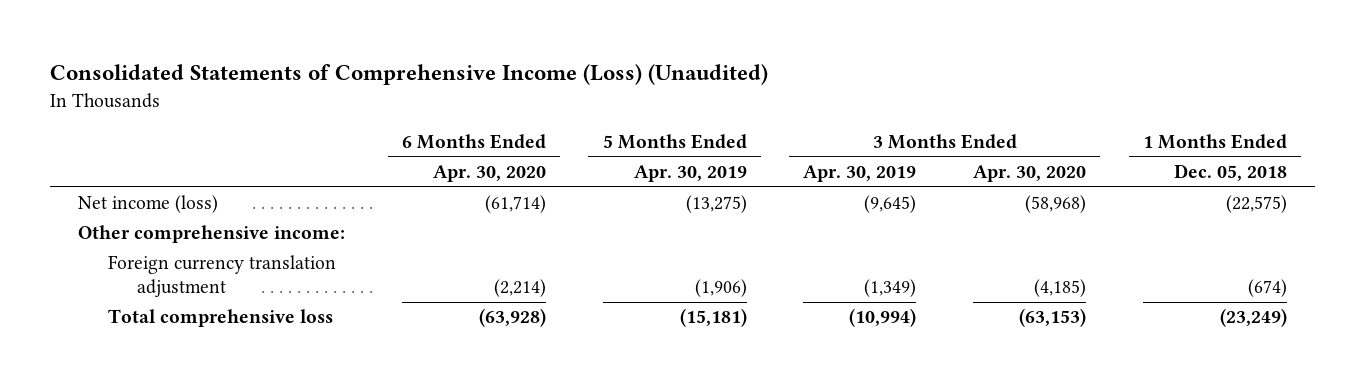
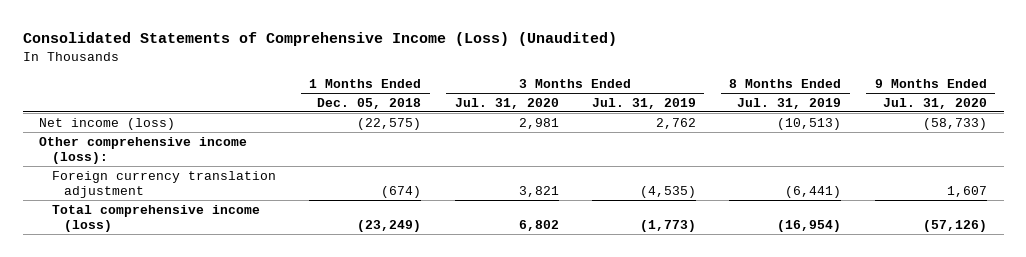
- | 6 Months Ended Apr. 30, 2020 | 5 Months Ended Apr. 30, 2019 | 3 Months Ended Apr. 30, 2019 | 3 Months Ended Apr. 30, 2020 | 1 Months Ended Dec. 05, 2018
+ | 1 Months Ended Dec. 05, 2018 | 3 Months Ended Jul. 31, 2020 | 3 Months Ended Jul. 31, 2019 | 8 Months Ended Jul. 31, 2019 | 9 Months Ended Jul. 31, 2020
- Other comprehensive income:
+ Other comprehensive income (loss):
- Total comprehensive loss | (63,928) | (15,181) | (10,994) | (63,153) | (23,249)
+ Total comprehensive income (loss) | (23,249) | 6,802 | (1,773) | (16,954) | (57,126)

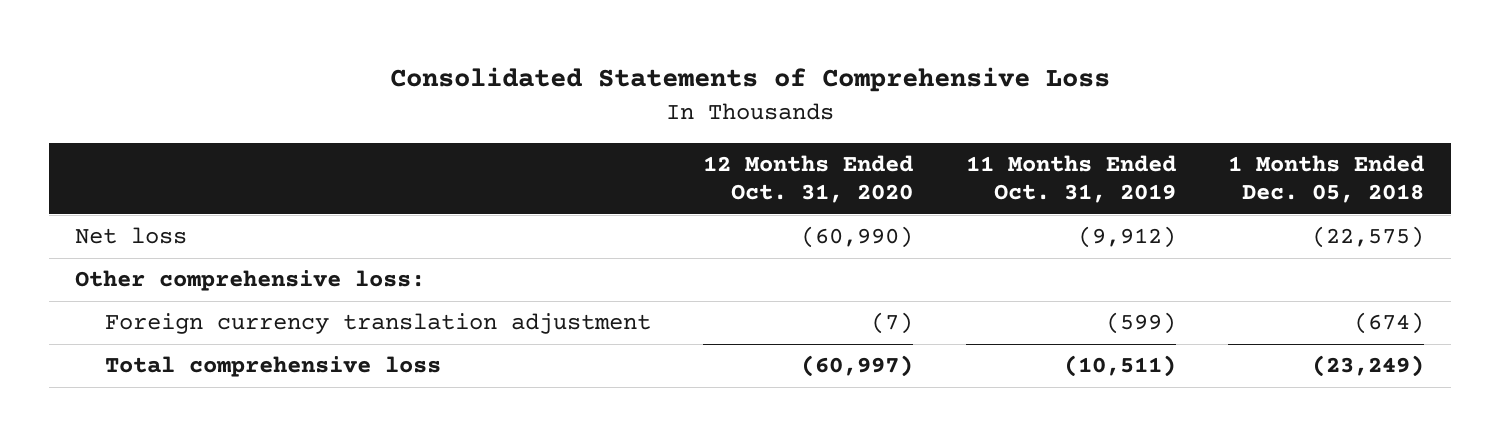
- Consolidated Statements of Comprehensive Income (Loss) (Unaudited)
+ Consolidated Statements of Comprehensive Loss
- | 1 Months Ended Dec. 05, 2018 | 3 Months Ended Jul. 31, 2020 | 3 Months Ended Jul. 31, 2019 | 8 Months Ended Jul. 31, 2019 | 9 Months Ended Jul. 31, 2020
+ | 12 Months Ended Oct. 31, 2020 | 11 Months Ended Oct. 31, 2019 | 1 Months Ended Dec. 05, 2018
- Net income (loss) | (22,575) | 2,981 | 2,762 | (10,513) | (58,733)
- Other comprehensive income (loss):
+ Net loss | (60,990) | (9,912) | (22,575)
+ Other comprehensive loss:
- Total comprehensive income (loss) | (23,249) | 6,802 | (1,773) | (16,954) | (57,126)
+ Total comprehensive loss | (60,997) | (10,511) | (23,249)

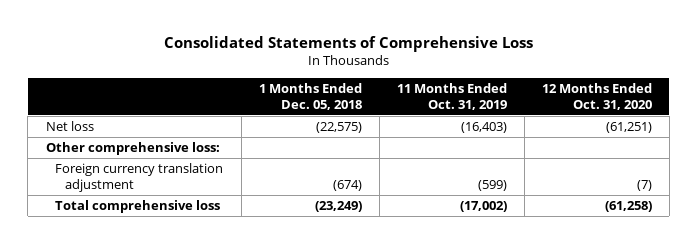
- | 12 Months Ended Oct. 31, 2020 | 11 Months Ended Oct. 31, 2019 | 1 Months Ended Dec. 05, 2018
+ | 1 Months Ended Dec. 05, 2018 | 11 Months Ended Oct. 31, 2019 | 12 Months Ended Oct. 31, 2020
- Net loss | (60,990) | (9,912) | (22,575)
+ Net loss | (22,575) | (16,403) | (61,251)
- Total comprehensive loss | (60,997) | (10,511) | (23,249)
+ Total comprehensive loss | (23,249) | (17,002) | (61,258)

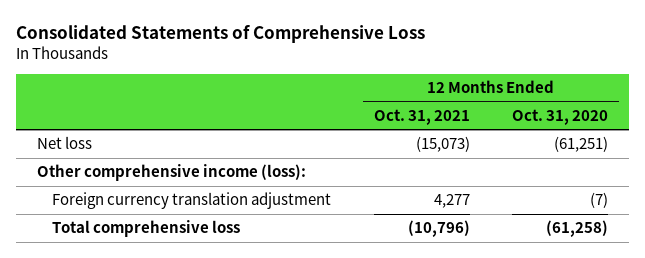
- | 1 Months Ended Dec. 05, 2018 | 11 Months Ended Oct. 31, 2019 | 12 Months Ended Oct. 31, 2020
+ | 12 Months Ended Oct. 31, 2021 | 12 Months Ended Oct. 31, 2020
- Other comprehensive loss:
+ Other comprehensive income (loss):

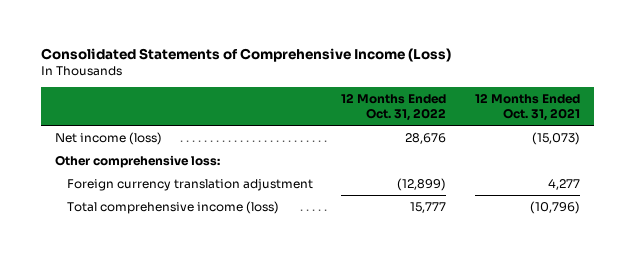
- Consolidated Statements of Comprehensive Loss
+ Consolidated Statements of Comprehensive Income (Loss)
- | 12 Months Ended Oct. 31, 2021 | 12 Months Ended Oct. 31, 2020
+ | 12 Months Ended Oct. 31, 2022 | 12 Months Ended Oct. 31, 2021
- Net loss | (15,073) | (61,251)
- Other comprehensive income (loss):
+ Net income (loss) | 28,676 | (15,073)
+ Other comprehensive loss:
- Total comprehensive loss | (10,796) | (61,258)
+ Total comprehensive income (loss) | 15,777 | (10,796)

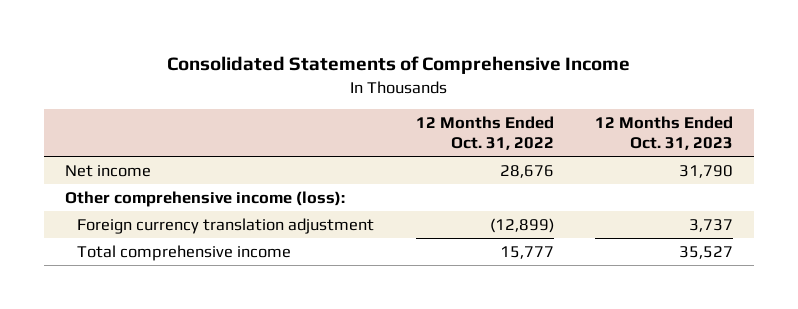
- Consolidated Statements of Comprehensive Income (Loss)
+ Consolidated Statements of Comprehensive Income
- | 12 Months Ended Oct. 31, 2022 | 12 Months Ended Oct. 31, 2021
+ | 12 Months Ended Oct. 31, 2022 | 12 Months Ended Oct. 31, 2023
- Net income (loss) | 28,676 | (15,073)
- Other comprehensive loss:
+ Net income | 28,676 | 31,790
+ Other comprehensive income (loss):
- Total comprehensive income (loss) | 15,777 | (10,796)
+ Total comprehensive income | 15,777 | 35,527

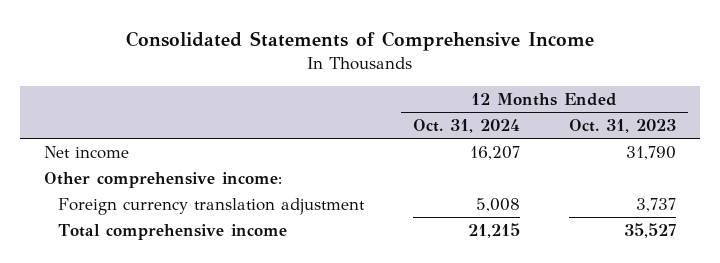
- | 12 Months Ended Oct. 31, 2022 | 12 Months Ended Oct. 31, 2023
+ | 12 Months Ended Oct. 31, 2024 | 12 Months Ended Oct. 31, 2023
- Other comprehensive income (loss):
+ Other comprehensive income:

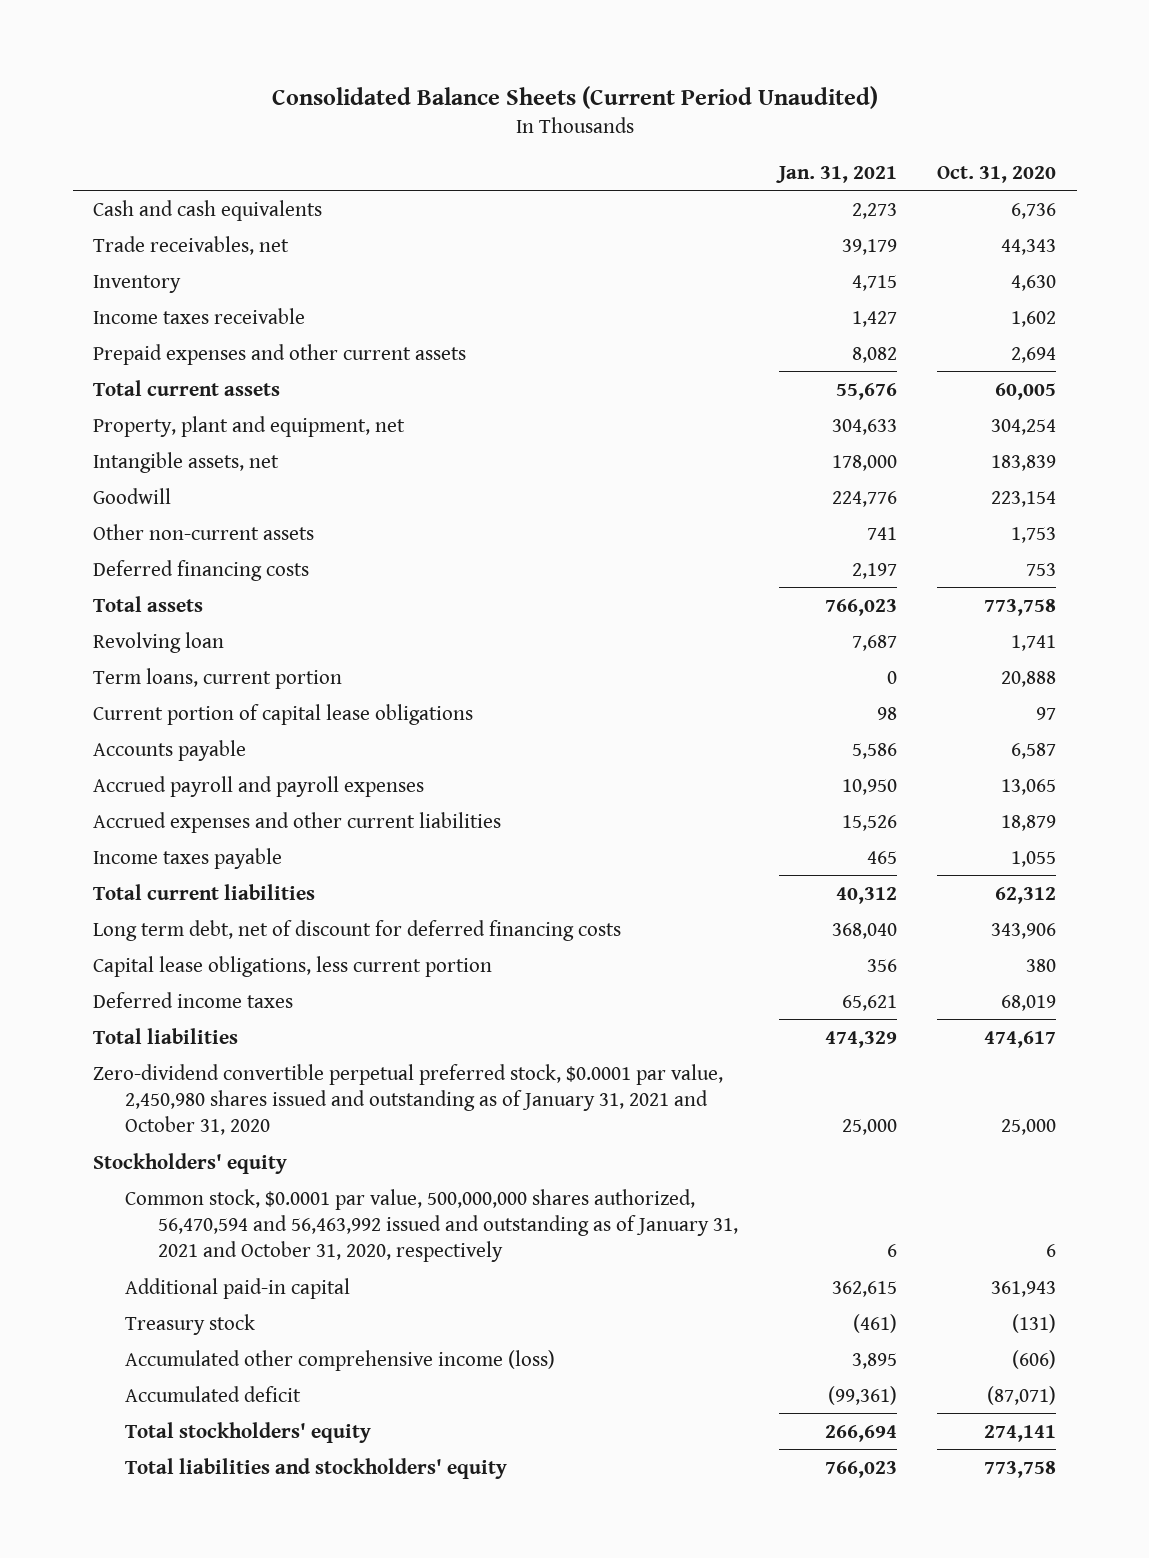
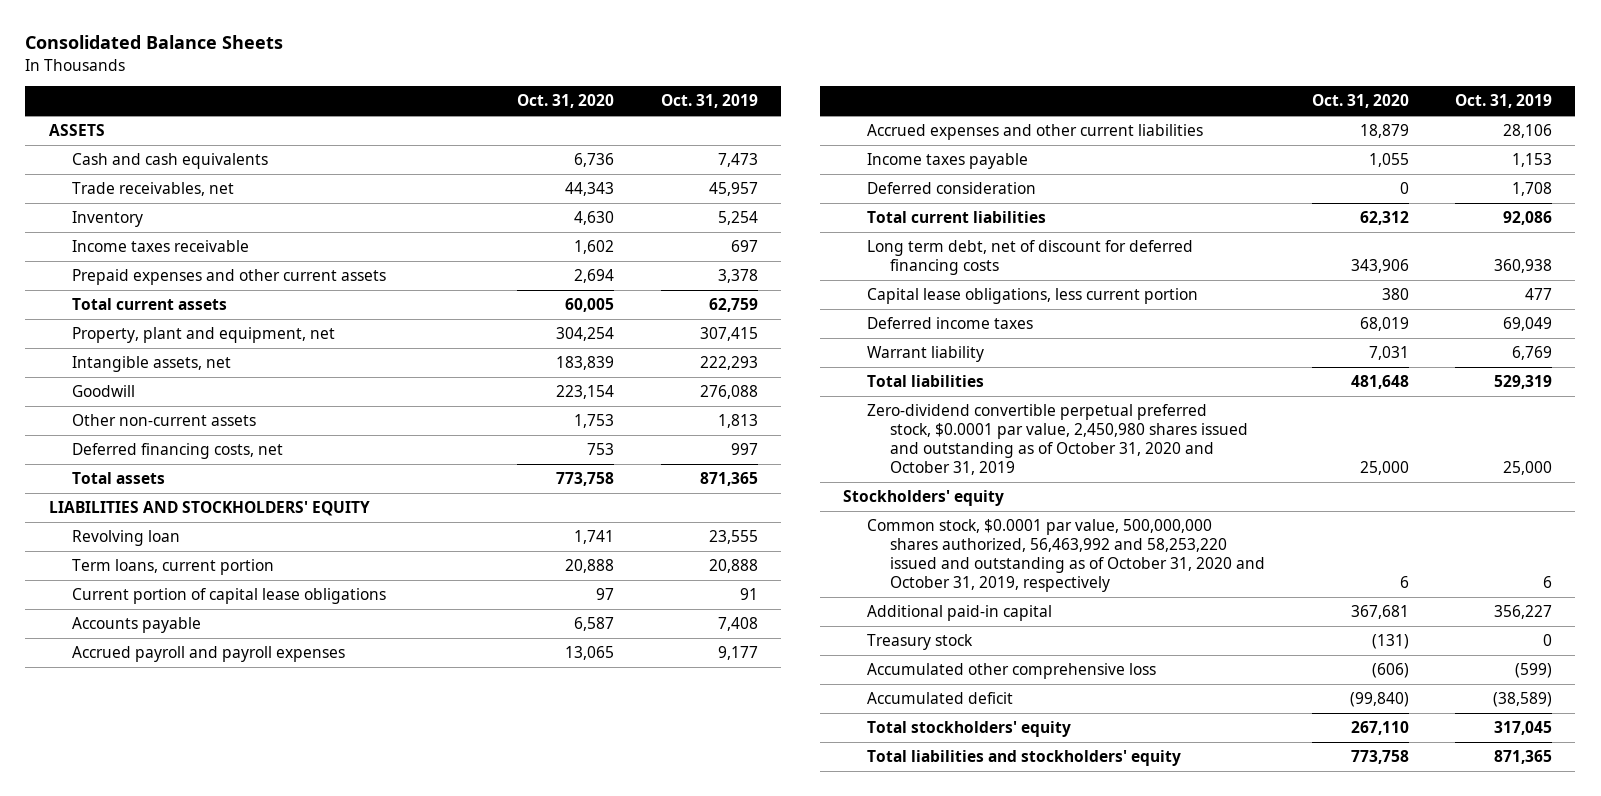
- Consolidated Balance Sheets (Current Period Unaudited)
+ Consolidated Balance Sheets
- | Jan. 31, 2021 | Oct. 31, 2020
+ | Oct. 31, 2020 | Oct. 31, 2019
+ ASSETS
- Deferred financing costs | 2,197 | 753
+ Deferred financing costs, net | 753 | 997
+ LIABILITIES AND STOCKHOLDERS' EQUITY
+ Deferred consideration | 0 | 1,708
- Total liabilities | 474,329 | 474,617
- Zero-dividend convertible perpetual preferred stock, $0.0001 par value, 2,450,980 shares issued and outstanding as of January 31, 2021 and October 31, 2020 | 25,000 | 25,000
+ Warrant liability | 7,031 | 6,769
+ Total liabilities | 481,648 | 529,319
+ Zero-dividend convertible perpetual preferred stock, $0.0001 par value, 2,450,980 shares issued and outstanding as of October 31, 2020 and October 31, 2019 | 25,000 | 25,000
- Common stock, $0.0001 par value, 500,000,000 shares authorized, 56,470,594 and 56,463,992 issued and outstanding as of January 31, 2021 and October 31, 2020, respectively | 6 | 6
- Additional paid-in capital | 362,615 | 361,943
+ Common stock, $0.0001 par value, 500,000,000 shares authorized, 56,463,992 and 58,253,220 issued and outstanding as of October 31, 2020 and October 31, 2019, respectively | 6 | 6
+ Additional paid-in capital | 367,681 | 356,227
- Accumulated other comprehensive income (loss) | 3,895 | (606)
- Accumulated deficit | (99,361) | (87,071)
- Total stockholders' equity | 266,694 | 274,141
+ Accumulated other comprehensive loss | (606) | (599)
+ Accumulated deficit | (99,840) | (38,589)
+ Total stockholders' equity | 267,110 | 317,045

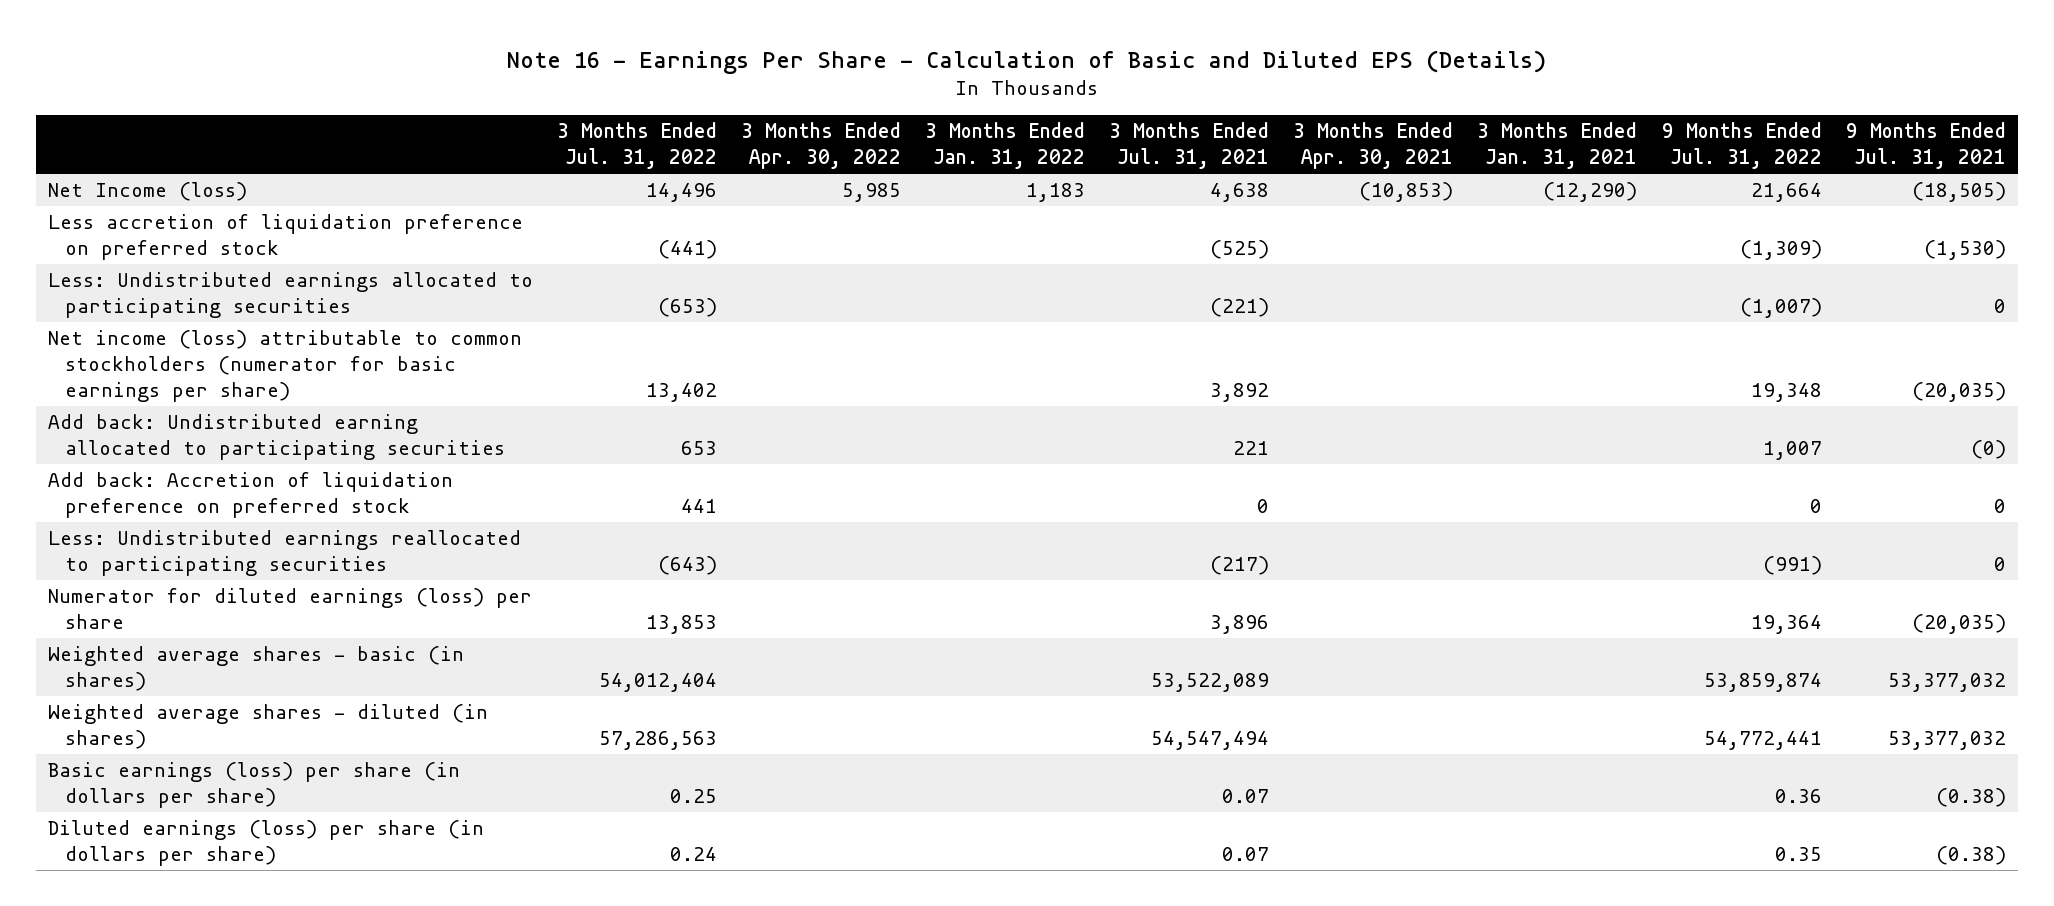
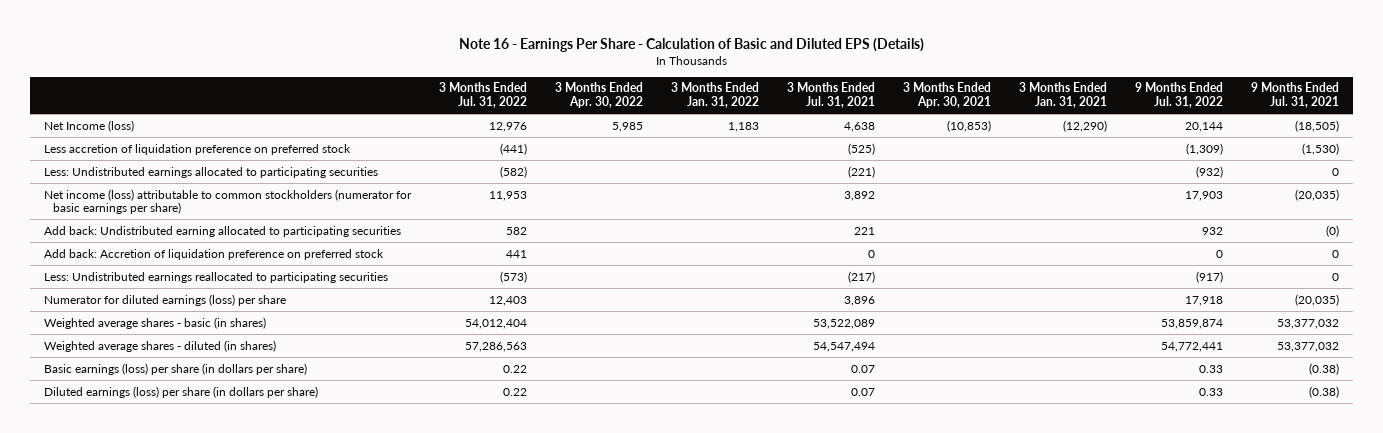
- Net Income (loss) | 14,496 | 5,985 | 1,183 | 4,638 | (10,853) | (12,290) | 21,664 | (18,505)
+ Net Income (loss) | 12,976 | 5,985 | 1,183 | 4,638 | (10,853) | (12,290) | 20,144 | (18,505)
- Less: Undistributed earnings allocated to participating securities | (653) | | | (221) | | | (1,007) | 0
- Net income (loss) attributable to common stockholders (numerator for basic earnings per share) | 13,402 | | | 3,892 | | | 19,348 | (20,035)
- Add back: Undistributed earning allocated to participating securities | 653 | | | 221 | | | 1,007 | (0)
+ Less: Undistributed earnings allocated to participating securities | (582) | | | (221) | | | (932) | 0
+ Net income (loss) attributable to common stockholders (numerator for basic earnings per share) | 11,953 | | | 3,892 | | | 17,903 | (20,035)
+ Add back: Undistributed earning allocated to participating securities | 582 | | | 221 | | | 932 | (0)
- Less: Undistributed earnings reallocated to participating securities | (643) | | | (217) | | | (991) | 0
- Numerator for diluted earnings (loss) per share | 13,853 | | | 3,896 | | | 19,364 | (20,035)
+ Less: Undistributed earnings reallocated to participating securities | (573) | | | (217) | | | (917) | 0
+ Numerator for diluted earnings (loss) per share | 12,403 | | | 3,896 | | | 17,918 | (20,035)
- Basic earnings (loss) per share (in dollars per share) | 0.25 | | | 0.07 | | | 0.36 | (0.38)
- Diluted earnings (loss) per share (in dollars per share) | 0.24 | | | 0.07 | | | 0.35 | (0.38)
+ Basic earnings (loss) per share (in dollars per share) | 0.22 | | | 0.07 | | | 0.33 | (0.38)
+ Diluted earnings (loss) per share (in dollars per share) | 0.22 | | | 0.07 | | | 0.33 | (0.38)

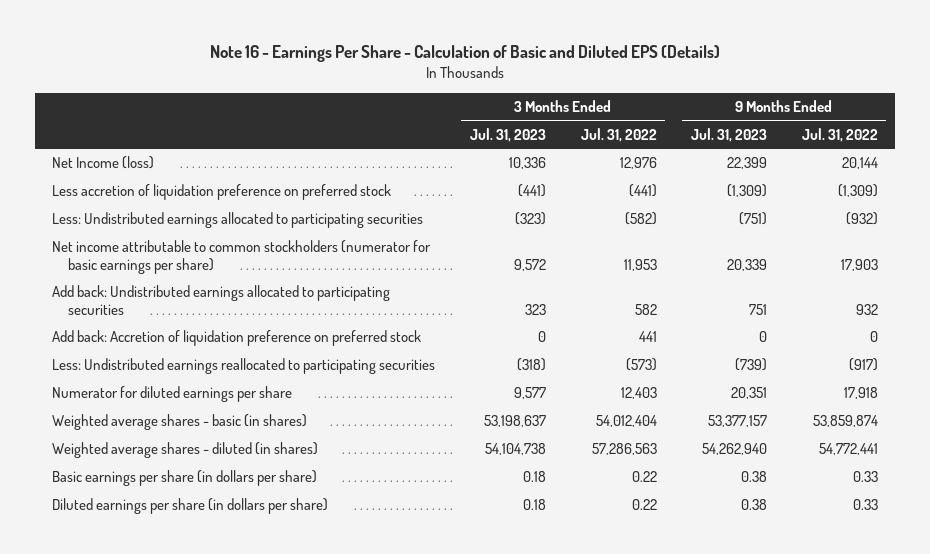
- | 3 Months Ended Jul. 31, 2022 | 3 Months Ended Apr. 30, 2022 | 3 Months Ended Jan. 31, 2022 | 3 Months Ended Jul. 31, 2021 | 3 Months Ended Apr. 30, 2021 | 3 Months Ended Jan. 31, 2021 | 9 Months Ended Jul. 31, 2022 | 9 Months Ended Jul. 31, 2021
+ | 3 Months Ended Jul. 31, 2023 | 3 Months Ended Jul. 31, 2022 | 9 Months Ended Jul. 31, 2023 | 9 Months Ended Jul. 31, 2022
- Net income (loss) attributable to common stockholders (numerator for basic earnings per share) | 11,953 | | | 3,892 | | | 17,903 | (20,035)
- Add back: Undistributed earning allocated to participating securities | 582 | | | 221 | | | 932 | (0)
+ Net income attributable to common stockholders (numerator for basic earnings per share) | 9,572 | 11,953 | 20,339 | 17,903
+ Add back: Undistributed earnings allocated to participating securities | 323 | 582 | 751 | 932
- Numerator for diluted earnings (loss) per share | 12,403 | | | 3,896 | | | 17,918 | (20,035)
+ Numerator for diluted earnings per share | 9,577 | 12,403 | 20,351 | 17,918
- Basic earnings (loss) per share (in dollars per share) | 0.22 | | | 0.07 | | | 0.33 | (0.38)
- Diluted earnings (loss) per share (in dollars per share) | 0.22 | | | 0.07 | | | 0.33 | (0.38)
+ Basic earnings per share (in dollars per share) | 0.18 | 0.22 | 0.38 | 0.33
+ Diluted earnings per share (in dollars per share) | 0.18 | 0.22 | 0.38 | 0.33

